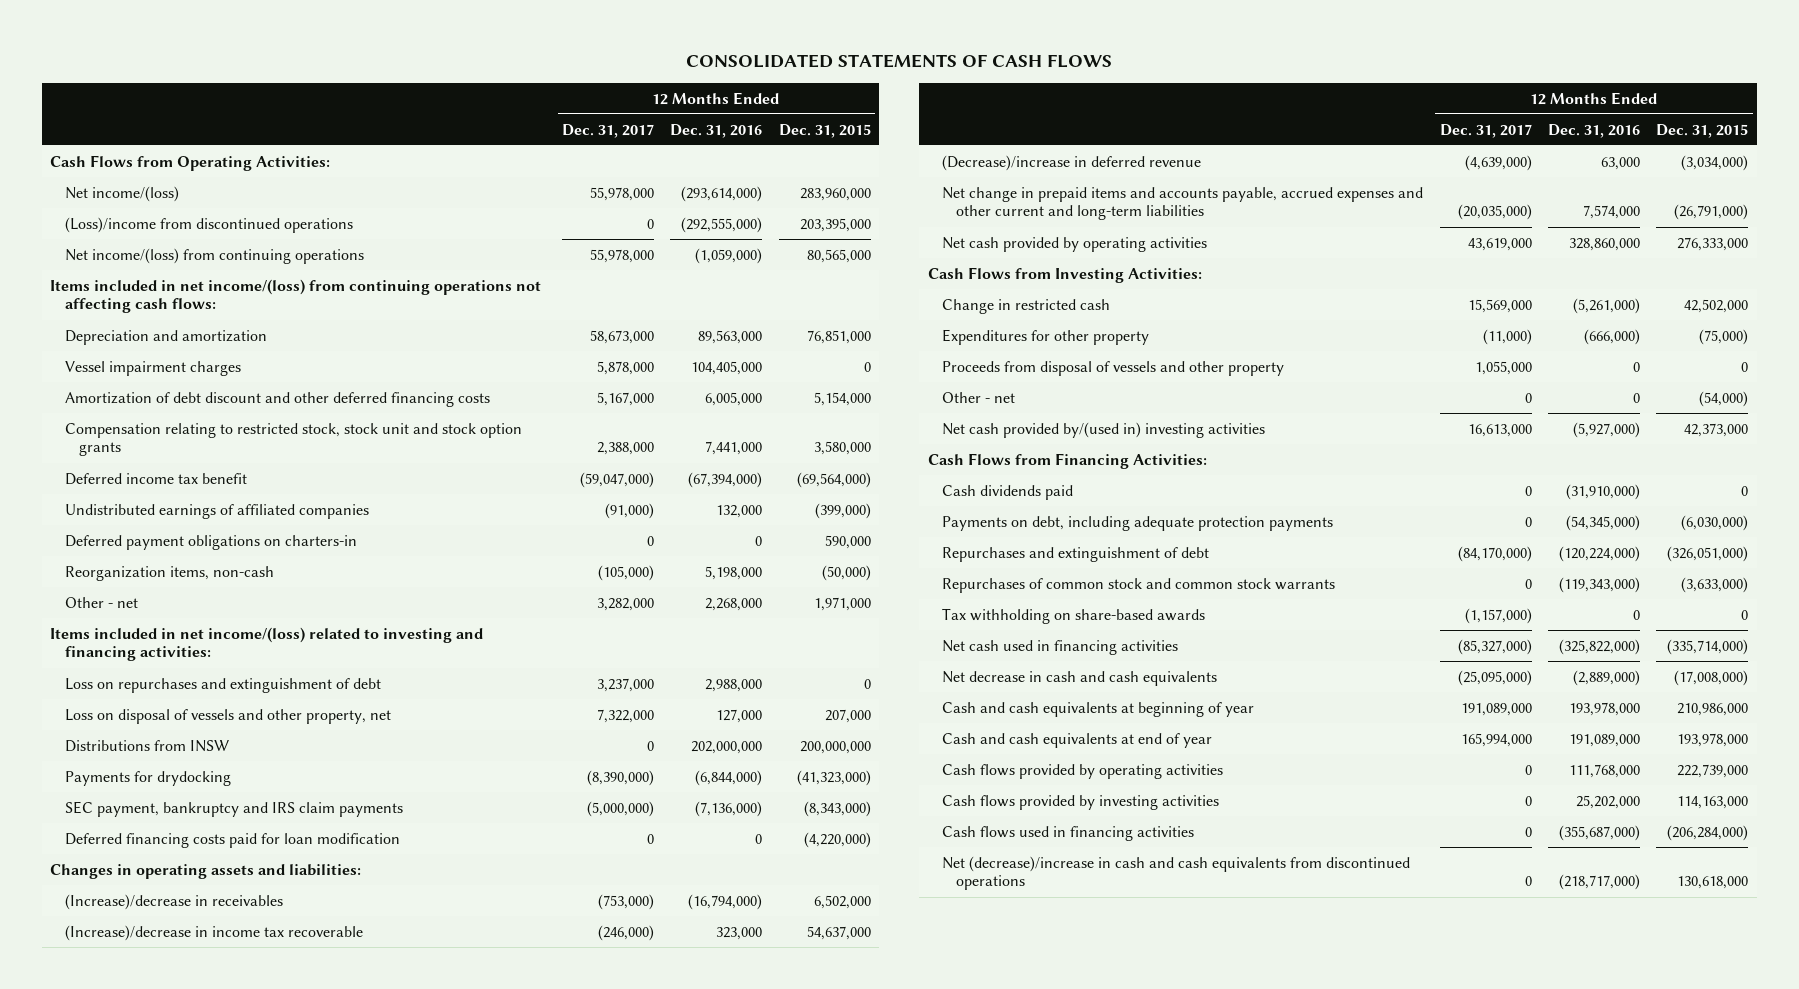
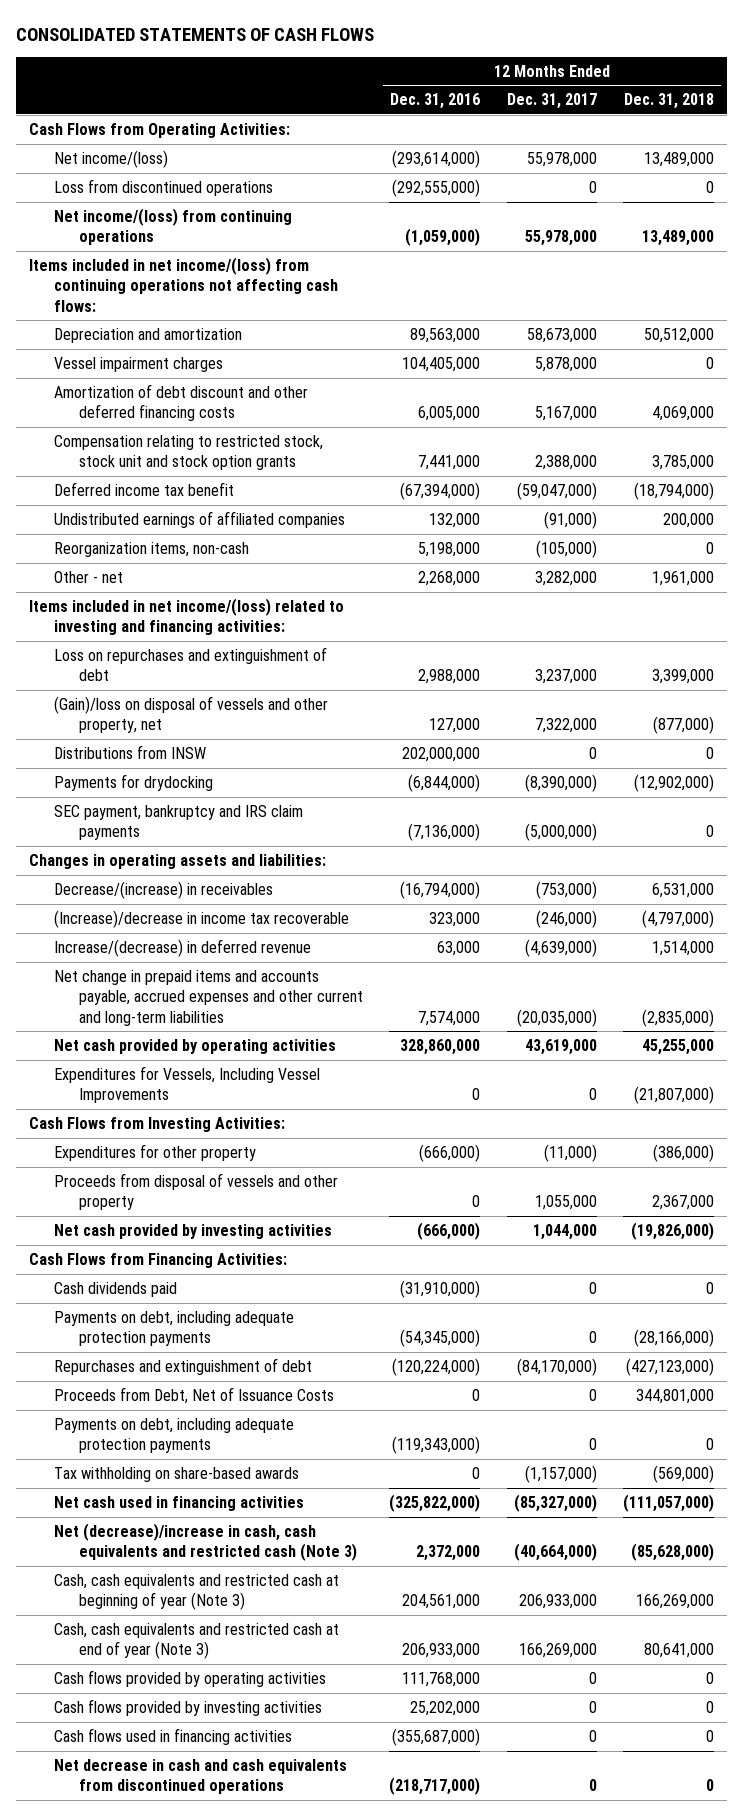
- | 12 Months Ended Dec. 31, 2017 | 12 Months Ended Dec. 31, 2016 | 12 Months Ended Dec. 31, 2015
+ | 12 Months Ended Dec. 31, 2016 | 12 Months Ended Dec. 31, 2017 | 12 Months Ended Dec. 31, 2018
- (Loss)/income from discontinued operations | 0 | (292,555,000) | 203,395,000
+ Loss from discontinued operations | (292,555,000) | 0 | 0
- Deferred payment obligations on charters-in | 0 | 0 | 590,000
- Loss on disposal of vessels and other property, net | 7,322,000 | 127,000 | 207,000
+ (Gain)/loss on disposal of vessels and other property, net | 127,000 | 7,322,000 | (877,000)
- Deferred financing costs paid for loan modification | 0 | 0 | (4,220,000)
- (Increase)/decrease in receivables | (753,000) | (16,794,000) | 6,502,000
+ Decrease/(increase) in receivables | (16,794,000) | (753,000) | 6,531,000
- (Decrease)/increase in deferred revenue | (4,639,000) | 63,000 | (3,034,000)
+ Increase/(decrease) in deferred revenue | 63,000 | (4,639,000) | 1,514,000
+ Expenditures for Vessels, Including Vessel Improvements | 0 | 0 | (21,807,000)
- Change in restricted cash | 15,569,000 | (5,261,000) | 42,502,000
- Other - net | 0 | 0 | (54,000)
- Net cash provided by/(used in) investing activities | 16,613,000 | (5,927,000) | 42,373,000
+ Net cash provided by investing activities | (666,000) | 1,044,000 | (19,826,000)
- Repurchases of common stock and common stock warrants | 0 | (119,343,000) | (3,633,000)
+ Proceeds from Debt, Net of Issuance Costs | 0 | 0 | 344,801,000
+ Payments on debt, including adequate protection payments | (119,343,000) | 0 | 0
- Net decrease in cash and cash equivalents | (25,095,000) | (2,889,000) | (17,008,000)
- Cash and cash equivalents at beginning of year | 191,089,000 | 193,978,000 | 210,986,000
- Cash and cash equivalents at end of year | 165,994,000 | 191,089,000 | 193,978,000
+ Net (decrease)/increase in cash, cash equivalents and restricted cash (Note 3) | 2,372,000 | (40,664,000) | (85,628,000)
+ Cash, cash equivalents and restricted cash at beginning of year (Note 3) | 204,561,000 | 206,933,000 | 166,269,000
+ Cash, cash equivalents and restricted cash at end of year (Note 3) | 206,933,000 | 166,269,000 | 80,641,000
- Net (decrease)/increase in cash and cash equivalents from discontinued operations | 0 | (218,717,000) | 130,618,000
+ Net decrease in cash and cash equivalents from discontinued operations | (218,717,000) | 0 | 0

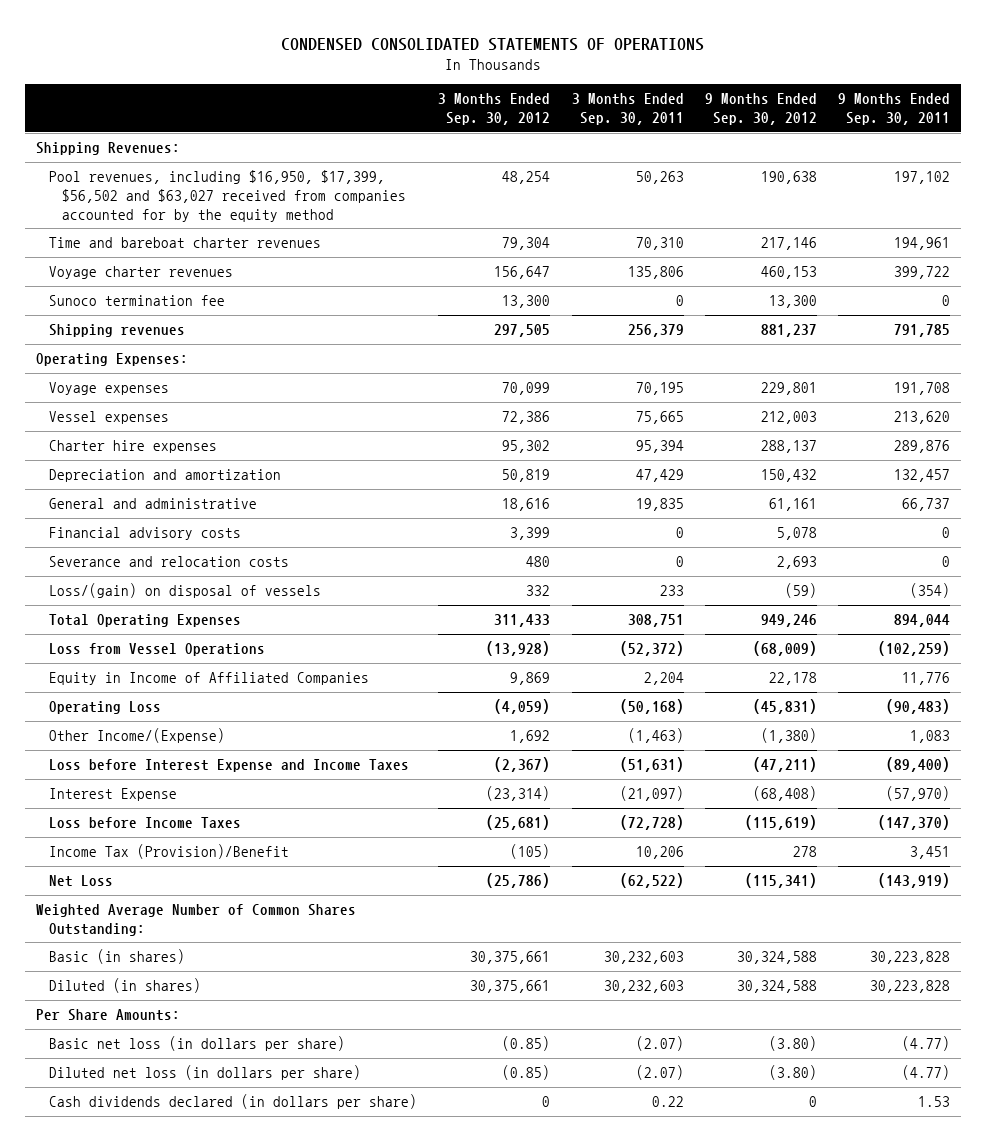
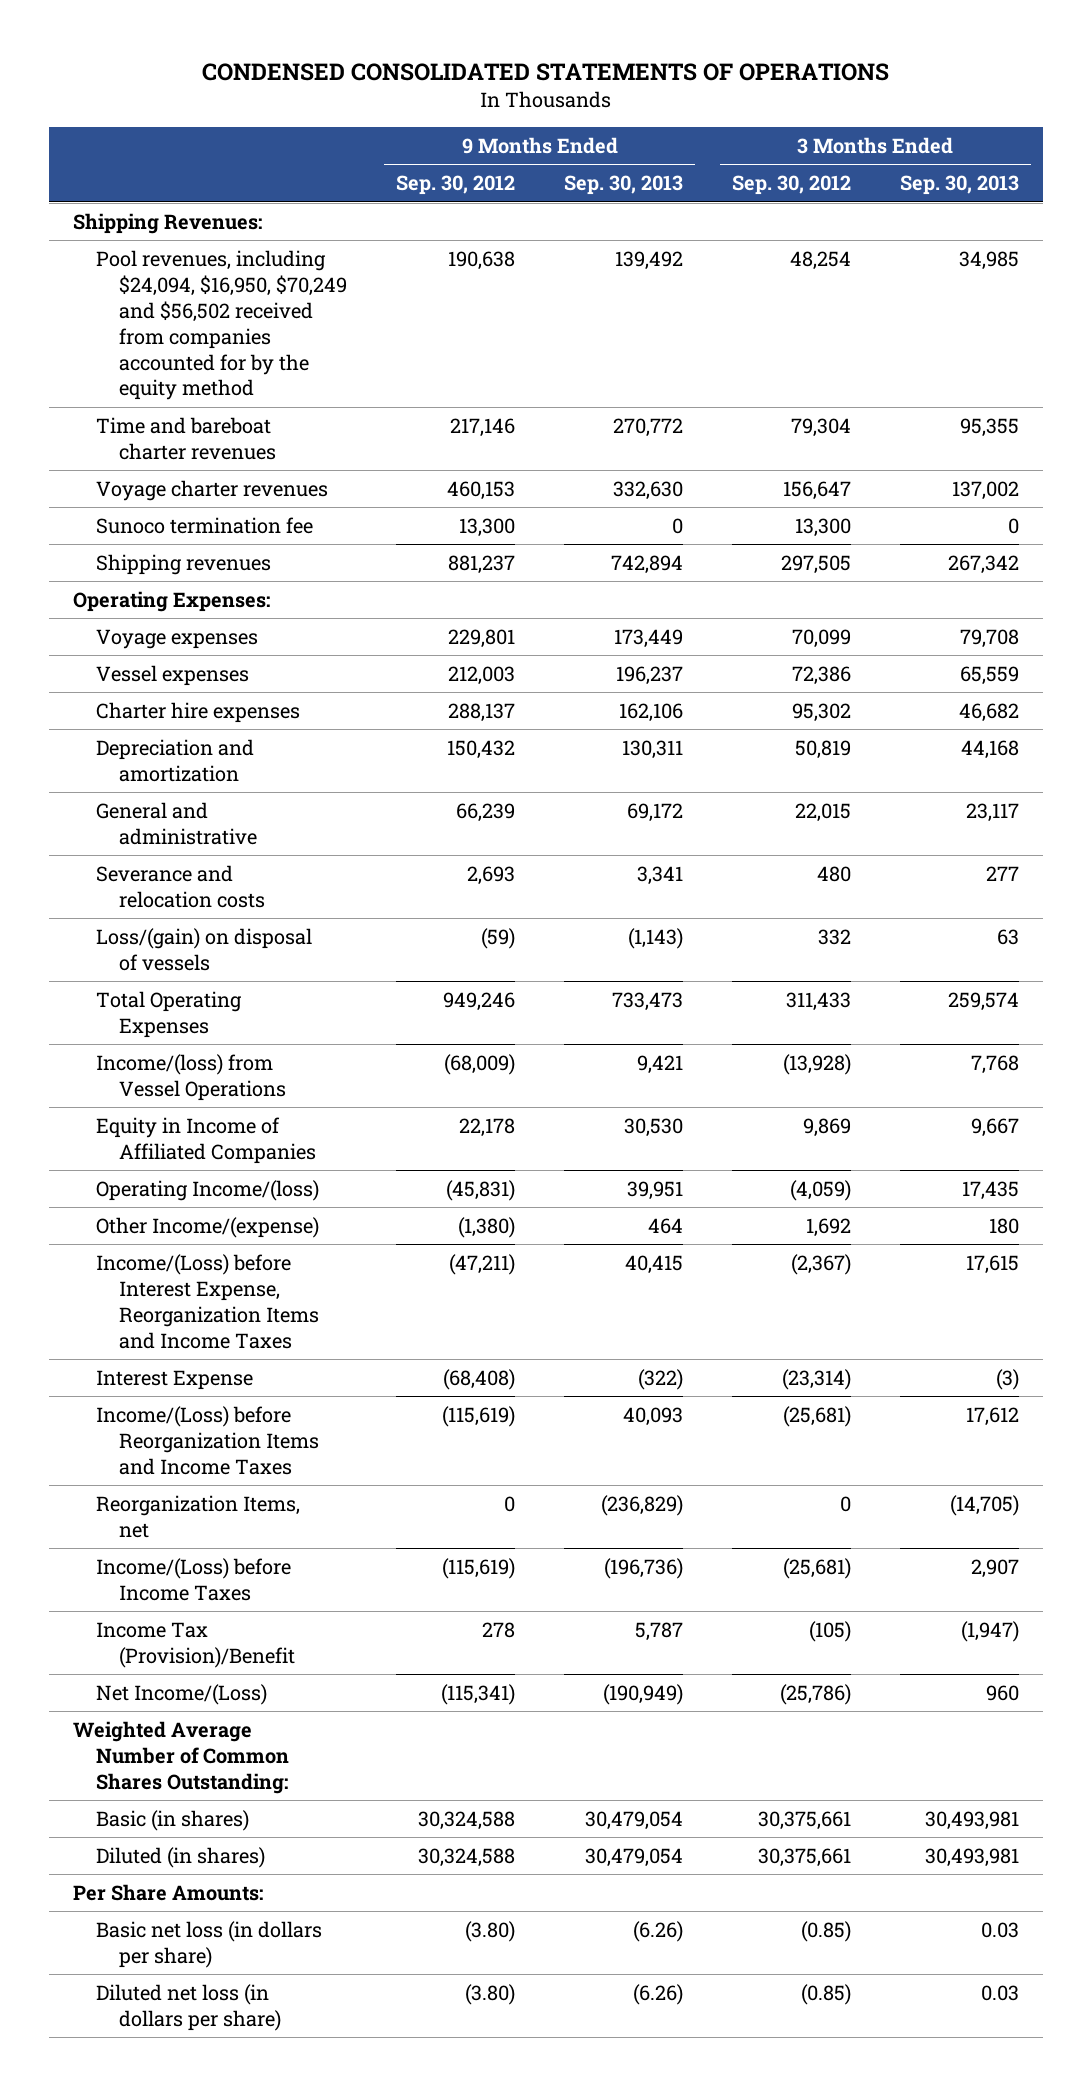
- | 3 Months Ended Sep. 30, 2012 | 3 Months Ended Sep. 30, 2011 | 9 Months Ended Sep. 30, 2012 | 9 Months Ended Sep. 30, 2011
+ | 9 Months Ended Sep. 30, 2012 | 9 Months Ended Sep. 30, 2013 | 3 Months Ended Sep. 30, 2012 | 3 Months Ended Sep. 30, 2013
- Pool revenues, including $16,950, $17,399, $56,502 and $63,027 received from companies accounted for by the equity method | 48,254 | 50,263 | 190,638 | 197,102
+ Pool revenues, including $24,094, $16,950, $70,249 and $56,502 received from companies accounted for by the equity method | 190,638 | 139,492 | 48,254 | 34,985
- General and administrative | 18,616 | 19,835 | 61,161 | 66,737
- Financial advisory costs | 3,399 | 0 | 5,078 | 0
+ General and administrative | 66,239 | 69,172 | 22,015 | 23,117
- Loss from Vessel Operations | (13,928) | (52,372) | (68,009) | (102,259)
+ Income/(loss) from Vessel Operations | (68,009) | 9,421 | (13,928) | 7,768
- Operating Loss | (4,059) | (50,168) | (45,831) | (90,483)
- Other Income/(Expense) | 1,692 | (1,463) | (1,380) | 1,083
- Loss before Interest Expense and Income Taxes | (2,367) | (51,631) | (47,211) | (89,400)
+ Operating Income/(loss) | (45,831) | 39,951 | (4,059) | 17,435
+ Other Income/(expense) | (1,380) | 464 | 1,692 | 180
+ Income/(Loss) before Interest Expense, Reorganization Items and Income Taxes | (47,211) | 40,415 | (2,367) | 17,615
- Loss before Income Taxes | (25,681) | (72,728) | (115,619) | (147,370)
+ Income/(Loss) before Reorganization Items and Income Taxes | (115,619) | 40,093 | (25,681) | 17,612
+ Reorganization Items, net | 0 | (236,829) | 0 | (14,705)
+ Income/(Loss) before Income Taxes | (115,619) | (196,736) | (25,681) | 2,907
- Net Loss | (25,786) | (62,522) | (115,341) | (143,919)
+ Net Income/(Loss) | (115,341) | (190,949) | (25,786) | 960
- Cash dividends declared (in dollars per share) | 0 | 0.22 | 0 | 1.53

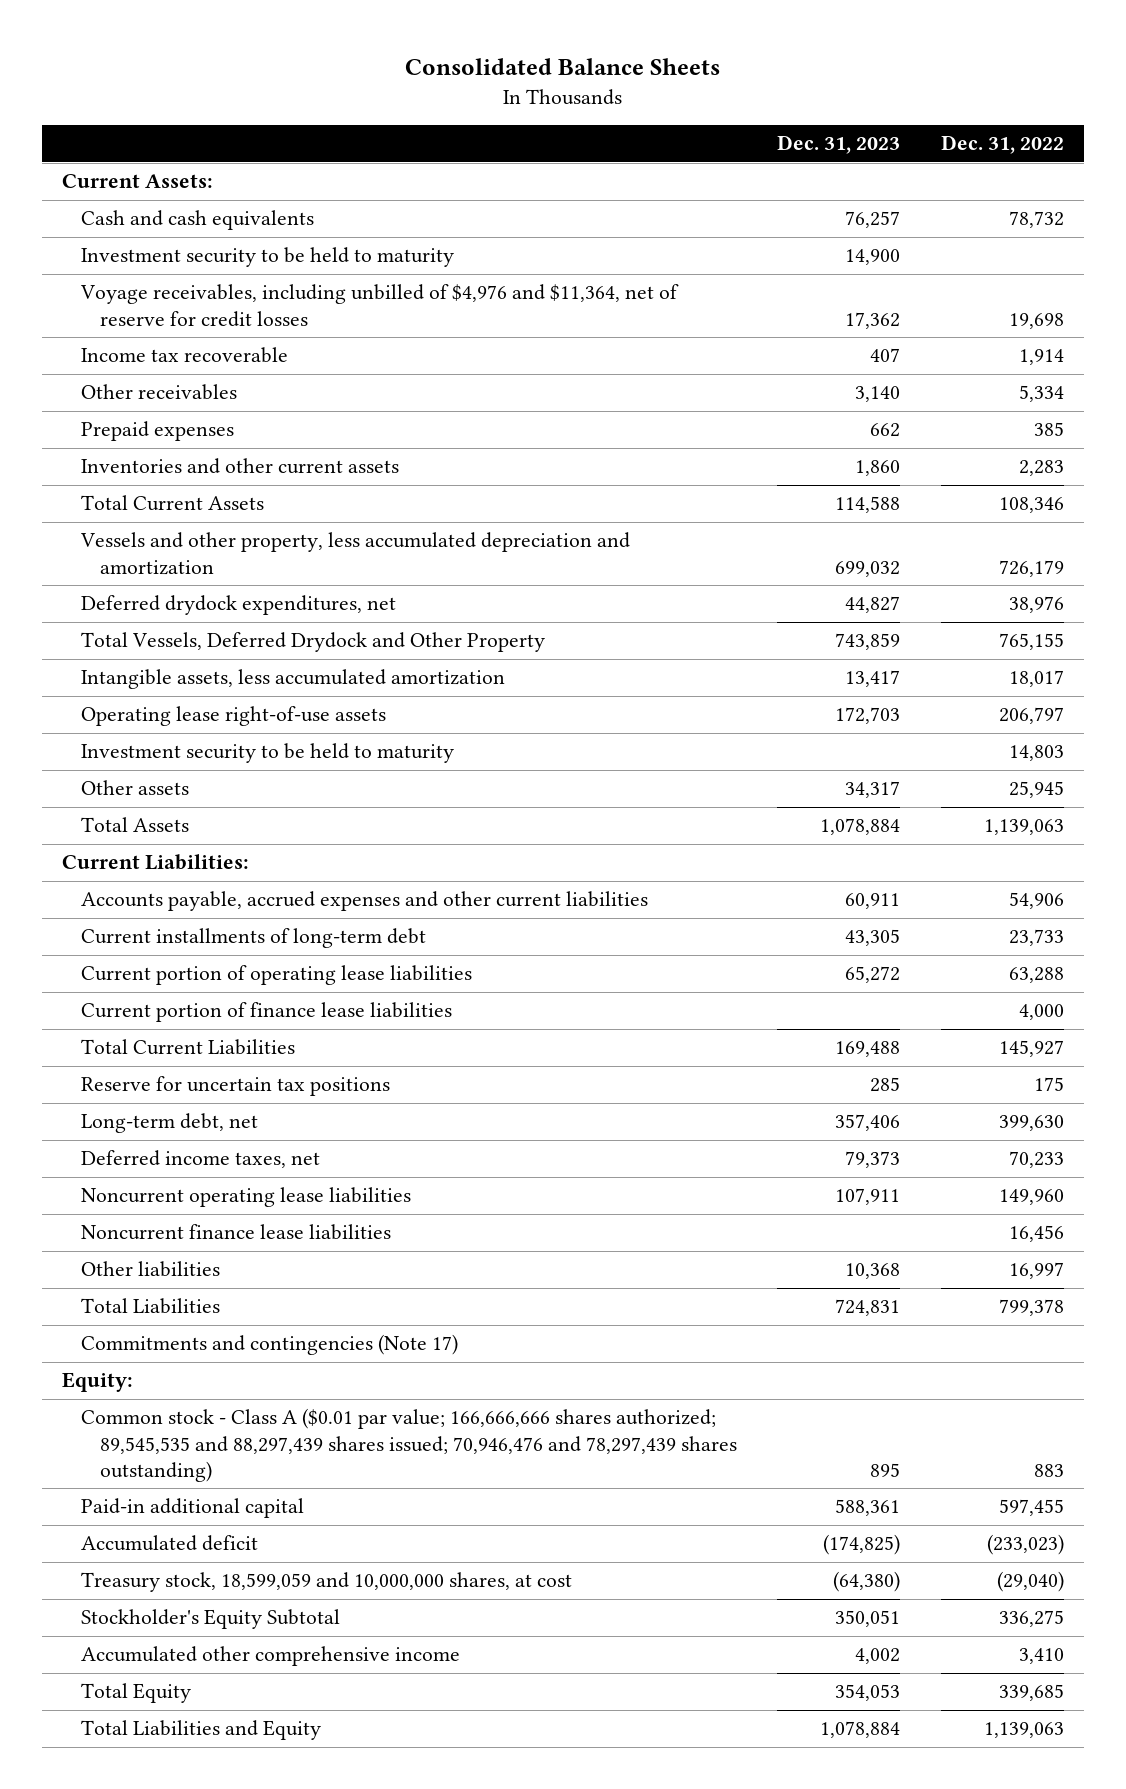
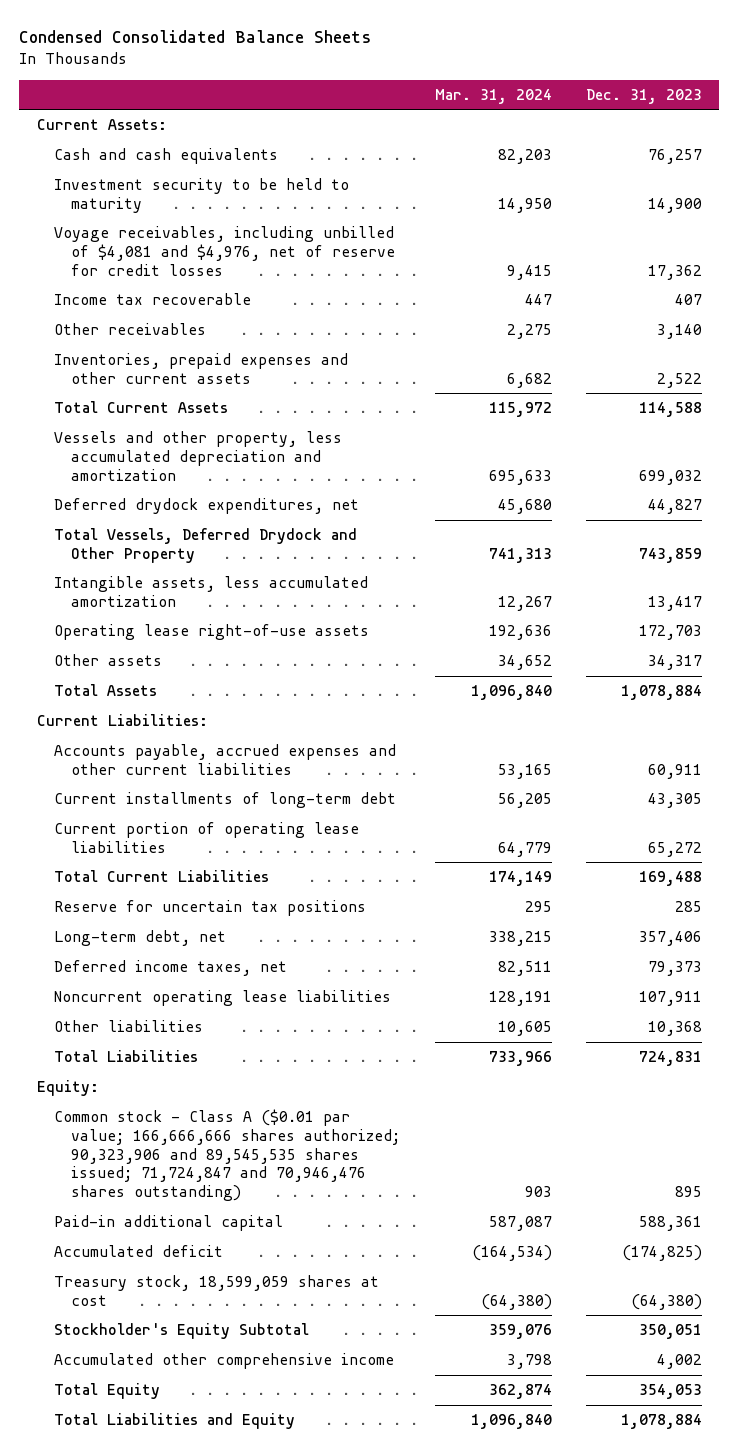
- Consolidated Balance Sheets
+ Condensed Consolidated Balance Sheets
- | Dec. 31, 2023 | Dec. 31, 2022
+ | Mar. 31, 2024 | Dec. 31, 2023
- Voyage receivables, including unbilled of $4,976 and $11,364, net of reserve for credit losses | 17,362 | 19,698
+ Voyage receivables, including unbilled of $4,081 and $4,976, net of reserve for credit losses | 9,415 | 17,362
- Prepaid expenses | 662 | 385
- Inventories and other current assets | 1,860 | 2,283
+ Inventories, prepaid expenses and other current assets | 6,682 | 2,522
- Investment security to be held to maturity | | 14,803
- Current portion of finance lease liabilities | | 4,000
- Noncurrent finance lease liabilities | | 16,456
- Commitments and contingencies (Note 17)
- Common stock - Class A ($0.01 par value; 166,666,666 shares authorized; 89,545,535 and 88,297,439 shares issued; 70,946,476 and 78,297,439 shares outstanding) | 895 | 883
+ Common stock - Class A ($0.01 par value; 166,666,666 shares authorized; 90,323,906 and 89,545,535 shares issued; 71,724,847 and 70,946,476 shares outstanding) | 903 | 895
- Treasury stock, 18,599,059 and 10,000,000 shares, at cost | (64,380) | (29,040)
+ Treasury stock, 18,599,059 shares at cost | (64,380) | (64,380)

